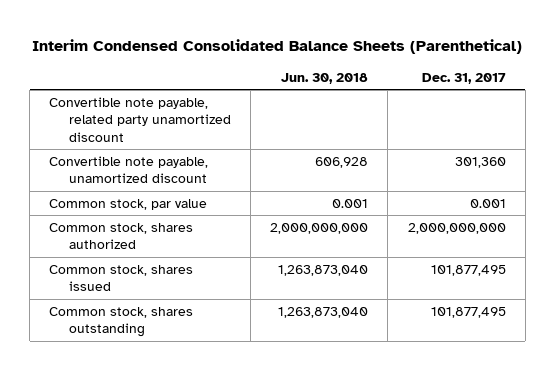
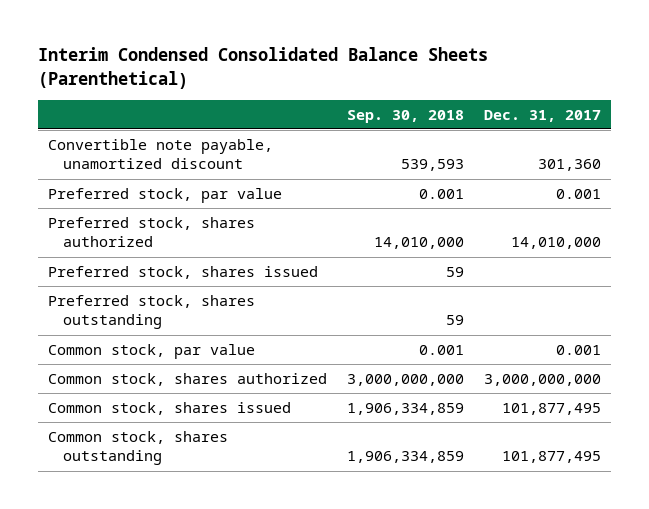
- | Jun. 30, 2018 | Dec. 31, 2017
+ | Sep. 30, 2018 | Dec. 31, 2017
- Convertible note payable, related party unamortized discount
+ Preferred stock, par value | 0.001 | 0.001
+ Preferred stock, shares authorized | 14,010,000 | 14,010,000
+ Preferred stock, shares issued | 59 |
+ Preferred stock, shares outstanding | 59 |
- Common stock, shares authorized | 2,000,000,000 | 2,000,000,000
+ Common stock, shares authorized | 3,000,000,000 | 3,000,000,000

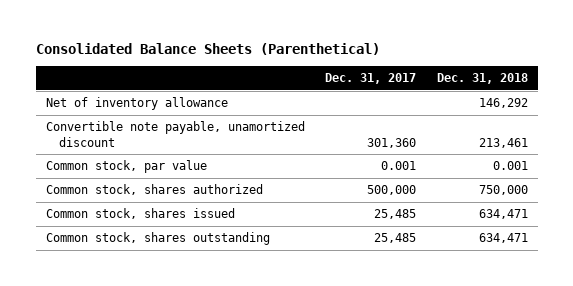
- Interim Condensed Consolidated Balance Sheets (Parenthetical)
+ Consolidated Balance Sheets (Parenthetical)
- | Sep. 30, 2018 | Dec. 31, 2017
+ | Dec. 31, 2017 | Dec. 31, 2018
+ Net of inventory allowance | | 146,292
- Preferred stock, par value | 0.001 | 0.001
- Preferred stock, shares authorized | 14,010,000 | 14,010,000
- Preferred stock, shares issued | 59 |
- Preferred stock, shares outstanding | 59 |
- Common stock, shares authorized | 3,000,000,000 | 3,000,000,000
- Common stock, shares issued | 1,906,334,859 | 101,877,495
- Common stock, shares outstanding | 1,906,334,859 | 101,877,495
+ Common stock, shares authorized | 500,000 | 750,000
+ Common stock, shares issued | 25,485 | 634,471
+ Common stock, shares outstanding | 25,485 | 634,471

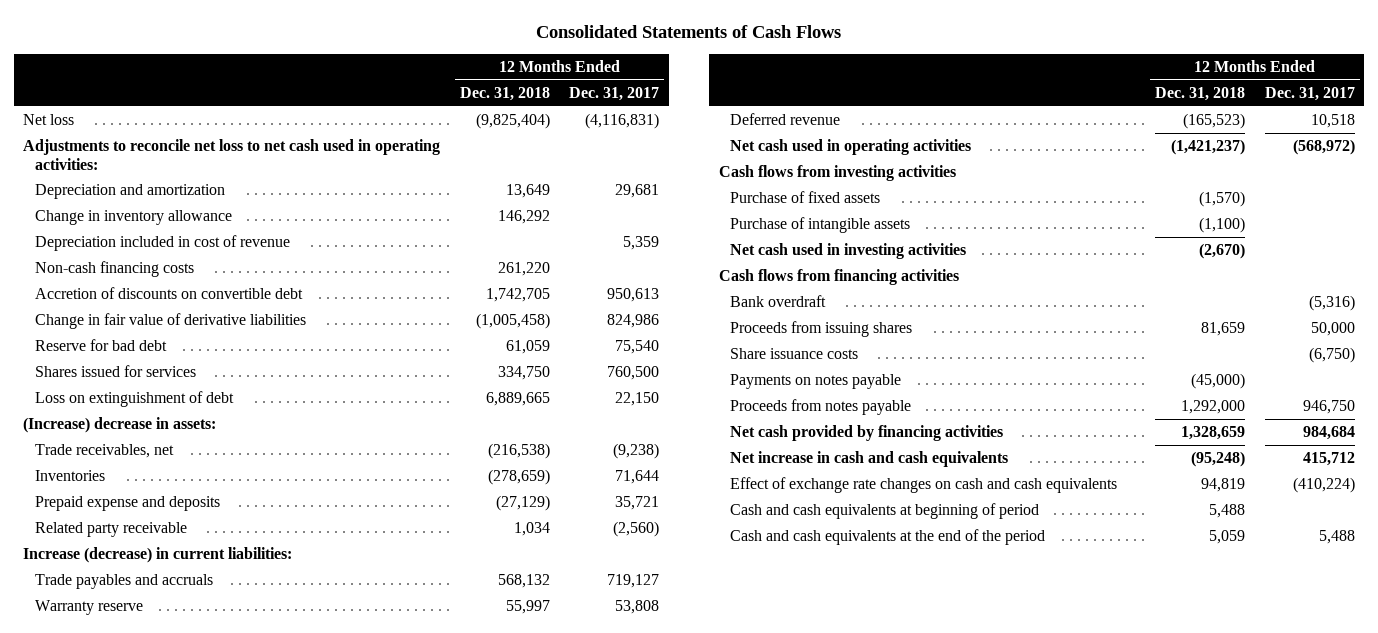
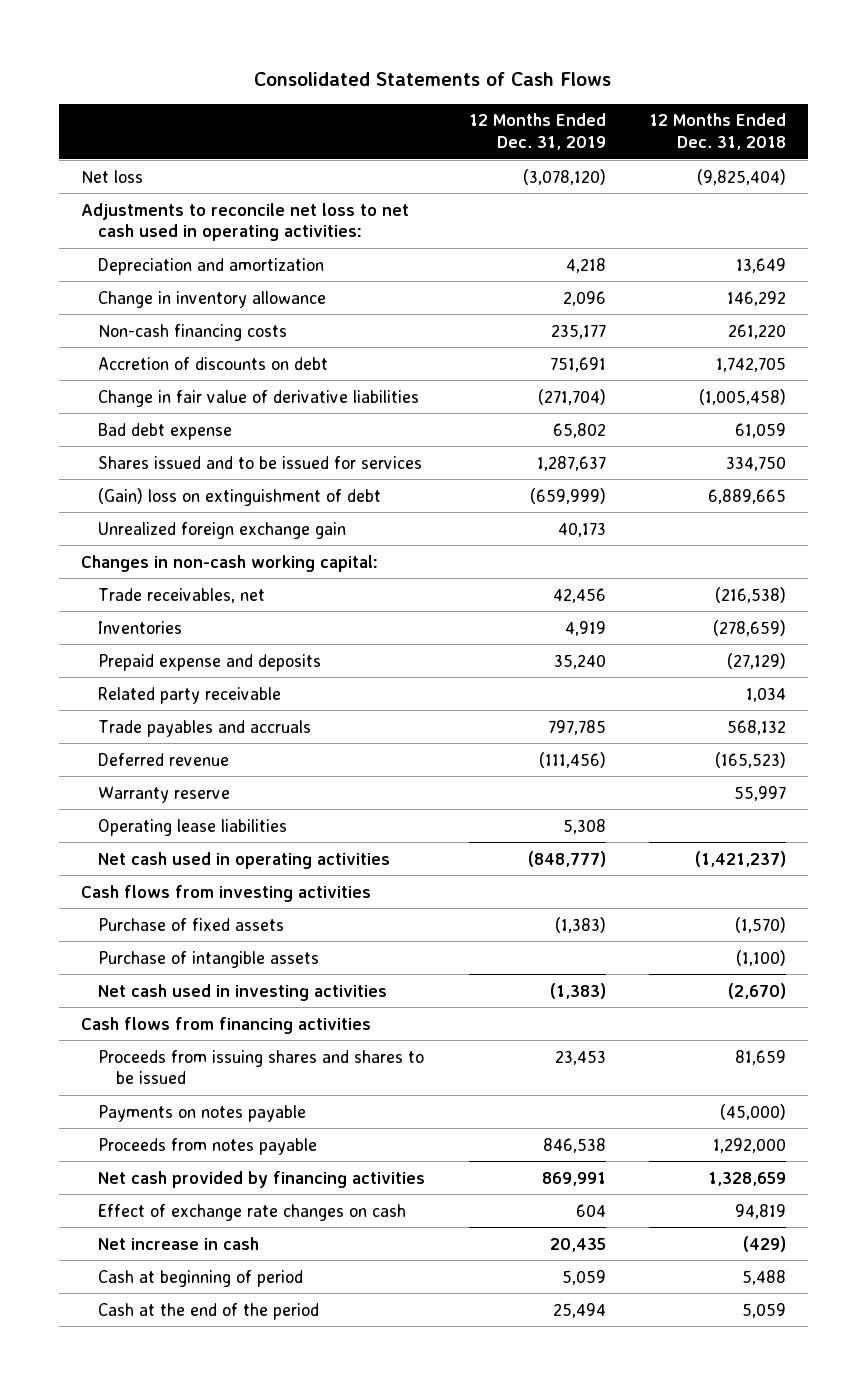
- | 12 Months Ended Dec. 31, 2018 | 12 Months Ended Dec. 31, 2017
+ | 12 Months Ended Dec. 31, 2019 | 12 Months Ended Dec. 31, 2018
- Depreciation included in cost of revenue | | 5,359
- Accretion of discounts on convertible debt | 1,742,705 | 950,613
+ Accretion of discounts on debt | 751,691 | 1,742,705
- Reserve for bad debt | 61,059 | 75,540
- Shares issued for services | 334,750 | 760,500
- Loss on extinguishment of debt | 6,889,665 | 22,150
- (Increase) decrease in assets:
+ Bad debt expense | 65,802 | 61,059
+ Shares issued and to be issued for services | 1,287,637 | 334,750
+ (Gain) loss on extinguishment of debt | (659,999) | 6,889,665
+ Unrealized foreign exchange gain | 40,173 |
+ Changes in non-cash working capital:
- Increase (decrease) in current liabilities:
moved down: Warranty reserve | | 55,997
+ Operating lease liabilities | 5,308 |
- Bank overdraft | | (5,316)
- Proceeds from issuing shares | 81,659 | 50,000
- Share issuance costs | | (6,750)
+ Proceeds from issuing shares and shares to be issued | 23,453 | 81,659
- Net increase in cash and cash equivalents | (95,248) | 415,712
- Effect of exchange rate changes on cash and cash equivalents | 94,819 | (410,224)
- Cash and cash equivalents at beginning of period | 5,488 |
- Cash and cash equivalents at the end of the period | 5,059 | 5,488
+ Effect of exchange rate changes on cash | 604 | 94,819
+ Net increase in cash | 20,435 | (429)
+ Cash at beginning of period | 5,059 | 5,488
+ Cash at the end of the period | 25,494 | 5,059

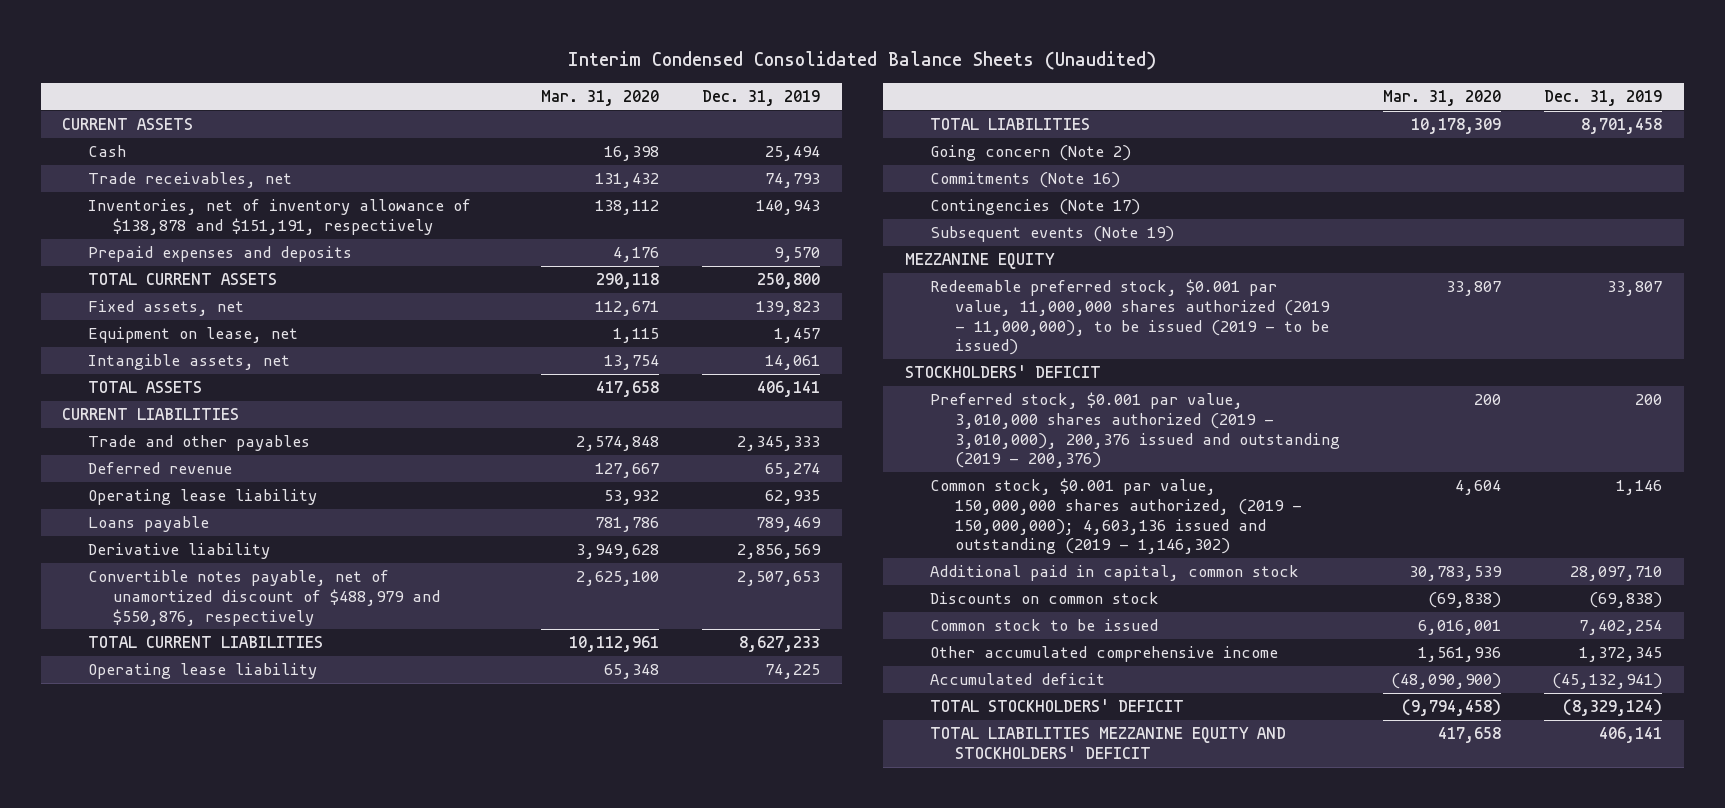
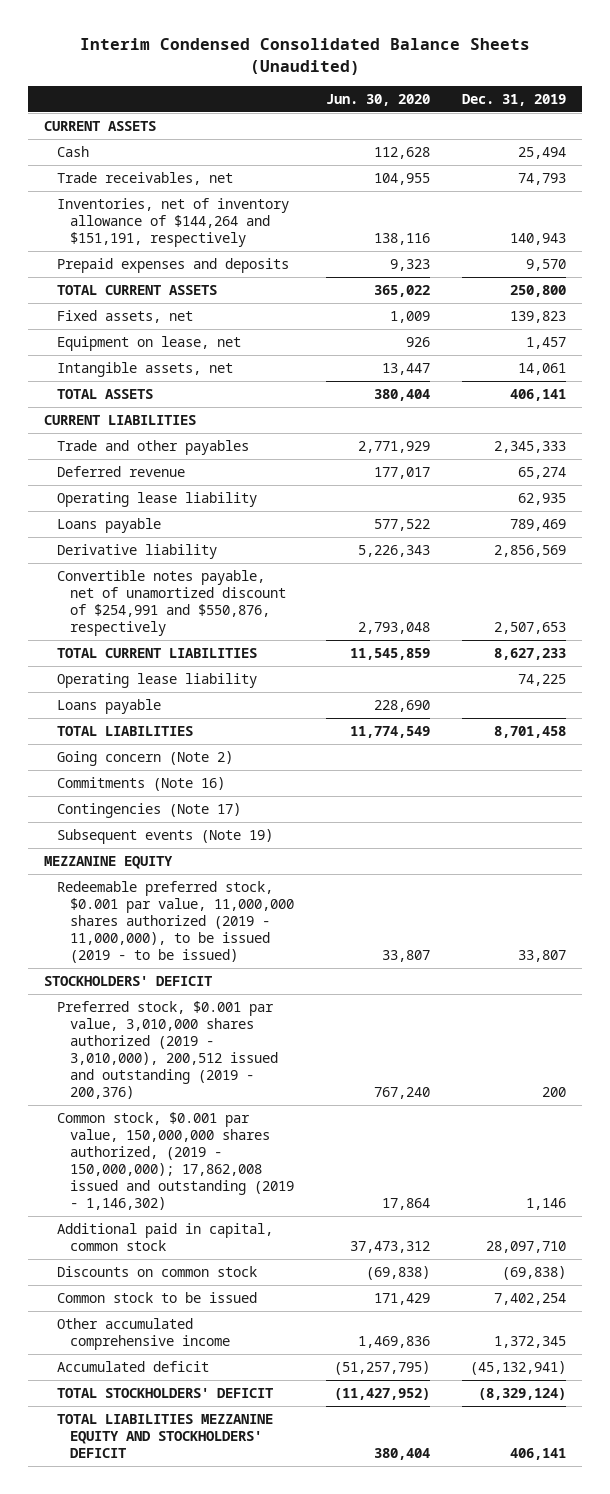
- | Mar. 31, 2020 | Dec. 31, 2019
+ | Jun. 30, 2020 | Dec. 31, 2019
- Inventories, net of inventory allowance of $138,878 and $151,191, respectively | 138,112 | 140,943
+ Inventories, net of inventory allowance of $144,264 and $151,191, respectively | 138,116 | 140,943
- Convertible notes payable, net of unamortized discount of $488,979 and $550,876, respectively | 2,625,100 | 2,507,653
+ Convertible notes payable, net of unamortized discount of $254,991 and $550,876, respectively | 2,793,048 | 2,507,653
+ Loans payable | 228,690 |
- Preferred stock, $0.001 par value, 3,010,000 shares authorized (2019 - 3,010,000), 200,376 issued and outstanding (2019 - 200,376) | 200 | 200
- Common stock, $0.001 par value, 150,000,000 shares authorized, (2019 - 150,000,000); 4,603,136 issued and outstanding (2019 - 1,146,302) | 4,604 | 1,146
+ Preferred stock, $0.001 par value, 3,010,000 shares authorized (2019 - 3,010,000), 200,512 issued and outstanding (2019 - 200,376) | 767,240 | 200
+ Common stock, $0.001 par value, 150,000,000 shares authorized, (2019 - 150,000,000); 17,862,008 issued and outstanding (2019 - 1,146,302) | 17,864 | 1,146

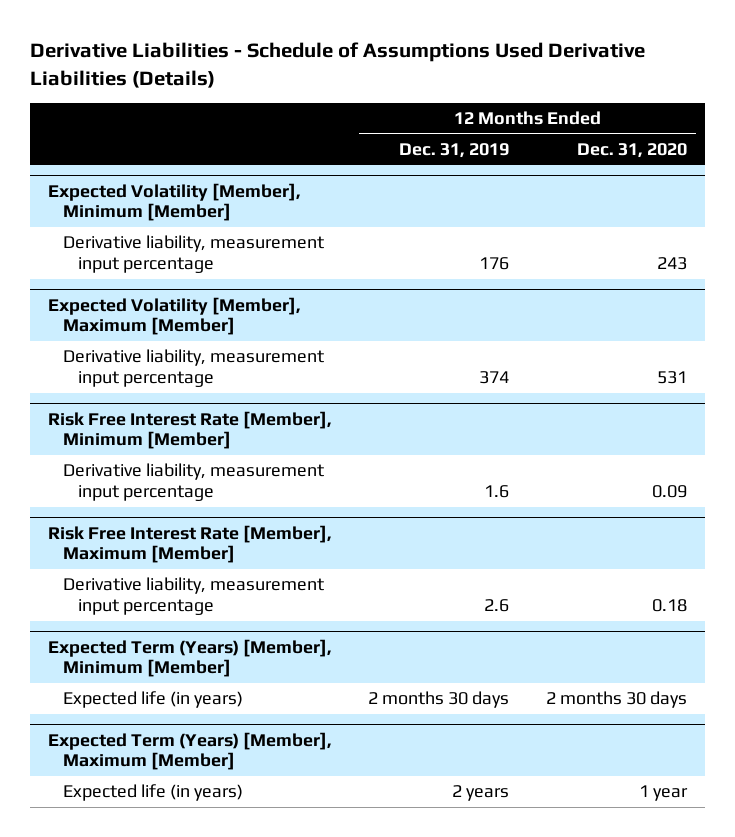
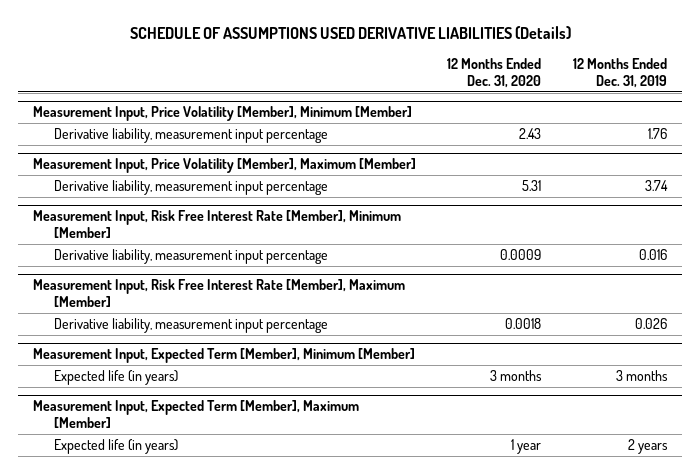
- Derivative Liabilities - Schedule of Assumptions Used Derivative Liabilities (Details)
+ SCHEDULE OF ASSUMPTIONS USED DERIVATIVE LIABILITIES (Details)
- | 12 Months Ended Dec. 31, 2019 | 12 Months Ended Dec. 31, 2020
+ | 12 Months Ended Dec. 31, 2020 | 12 Months Ended Dec. 31, 2019
- Expected Volatility [Member], Minimum [Member]
- Derivative liability, measurement input percentage | 176 | 243
- Expected Volatility [Member], Maximum [Member]
- Derivative liability, measurement input percentage | 374 | 531
- Risk Free Interest Rate [Member], Minimum [Member]
- Derivative liability, measurement input percentage | 1.6 | 0.09
- Risk Free Interest Rate [Member], Maximum [Member]
- Derivative liability, measurement input percentage | 2.6 | 0.18
- Expected Term (Years) [Member], Minimum [Member]
- Expected life (in years) | 2 months 30 days | 2 months 30 days
- Expected Term (Years) [Member], Maximum [Member]
+ Measurement Input, Price Volatility [Member], Minimum [Member]
+ Derivative liability, measurement input percentage | 2.43 | 1.76
+ Measurement Input, Price Volatility [Member], Maximum [Member]
+ Derivative liability, measurement input percentage | 5.31 | 3.74
+ Measurement Input, Risk Free Interest Rate [Member], Minimum [Member]
+ Derivative liability, measurement input percentage | 0.0009 | 0.016
+ Measurement Input, Risk Free Interest Rate [Member], Maximum [Member]
+ Derivative liability, measurement input percentage | 0.0018 | 0.026
+ Measurement Input, Expected Term [Member], Minimum [Member]
+ Expected life (in years) | 3 months | 3 months
+ Measurement Input, Expected Term [Member], Maximum [Member]

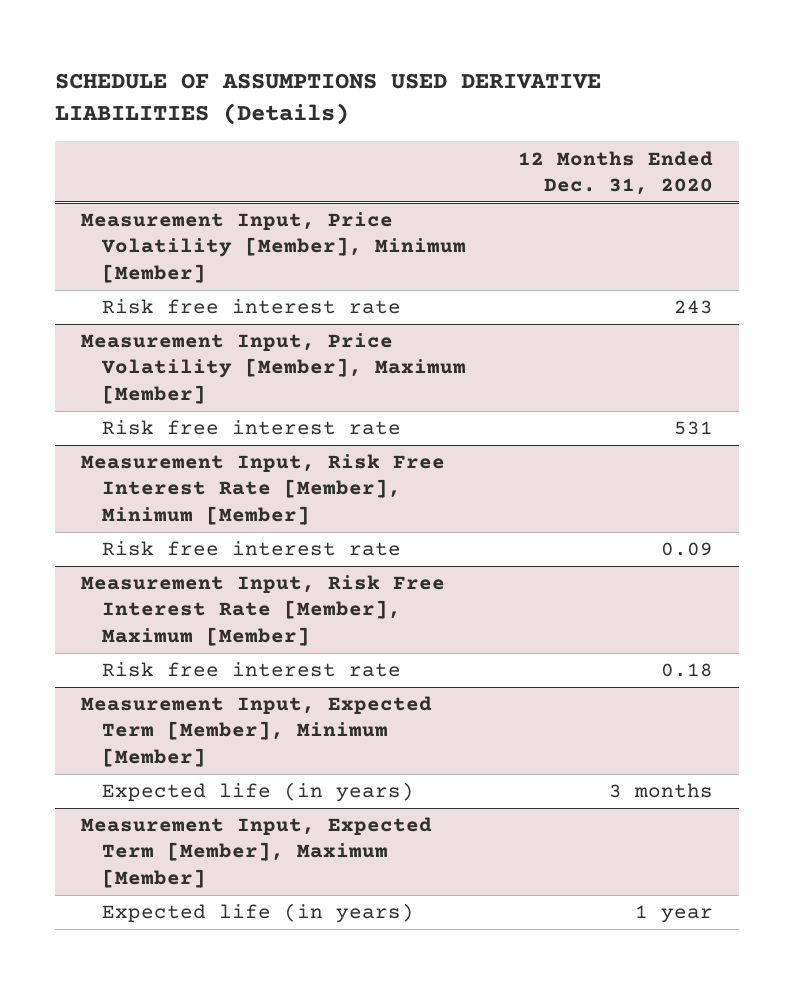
- | 12 Months Ended Dec. 31, 2020 | 12 Months Ended Dec. 31, 2019
+ | 12 Months Ended Dec. 31, 2020
@ Measurement Input, Price Volatility [Member], Minimum [Member]
- Derivative liability, measurement input percentage | 2.43 | 1.76
+ Risk free interest rate | 243
@ Measurement Input, Price Volatility [Member], Maximum [Member]
- Derivative liability, measurement input percentage | 5.31 | 3.74
+ Risk free interest rate | 531
@ Measurement Input, Risk Free Interest Rate [Member], Minimum [Member]
- Derivative liability, measurement input percentage | 0.0009 | 0.016
+ Risk free interest rate | 0.09
@ Measurement Input, Risk Free Interest Rate [Member], Maximum [Member]
- Derivative liability, measurement input percentage | 0.0018 | 0.026
+ Risk free interest rate | 0.18

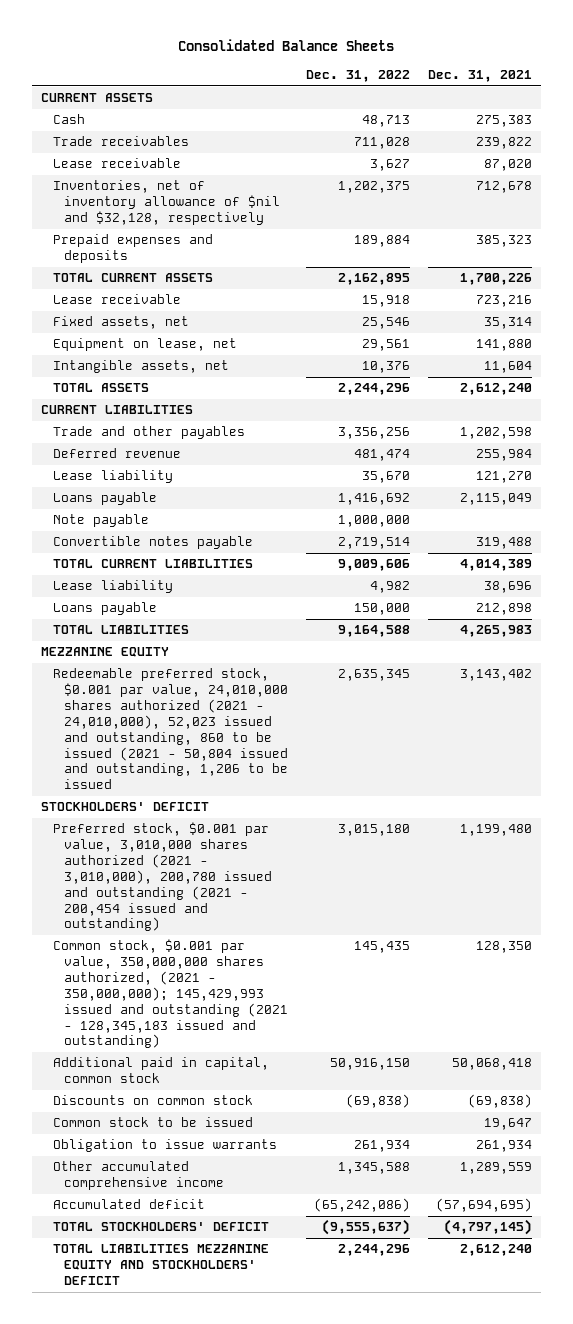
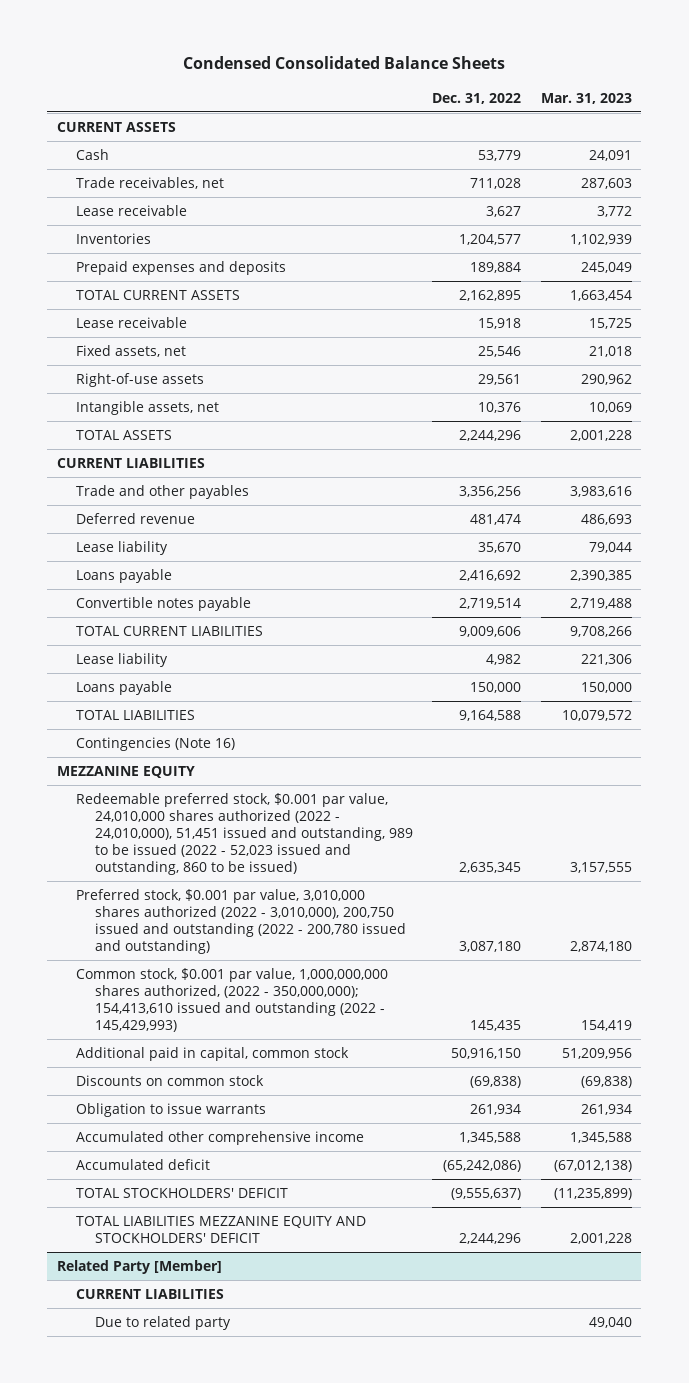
- Consolidated Balance Sheets
+ Condensed Consolidated Balance Sheets
- | Dec. 31, 2022 | Dec. 31, 2021
+ | Dec. 31, 2022 | Mar. 31, 2023
- Cash | 48,713 | 275,383
- Trade receivables | 711,028 | 239,822
+ Cash | 53,779 | 24,091
+ Trade receivables, net | 711,028 | 287,603
- Inventories, net of inventory allowance of $nil and $32,128, respectively | 1,202,375 | 712,678
+ Inventories | 1,204,577 | 1,102,939
- Equipment on lease, net | 29,561 | 141,880
+ Right-of-use assets | 29,561 | 290,962
- Loans payable | 1,416,692 | 2,115,049
- Note payable | 1,000,000 |
+ Loans payable | 2,416,692 | 2,390,385
+ Contingencies (Note 16)
- Redeemable preferred stock, $0.001 par value, 24,010,000 shares authorized (2021 - 24,010,000), 52,023 issued and outstanding, 860 to be issued (2021 - 50,804 issued and outstanding, 1,206 to be issued | 2,635,345 | 3,143,402
- STOCKHOLDERS' DEFICIT
- Preferred stock, $0.001 par value, 3,010,000 shares authorized (2021 - 3,010,000), 200,780 issued and outstanding (2021 - 200,454 issued and outstanding) | 3,015,180 | 1,199,480
- Common stock, $0.001 par value, 350,000,000 shares authorized, (2021 - 350,000,000); 145,429,993 issued and outstanding (2021 - 128,345,183 issued and outstanding) | 145,435 | 128,350
+ Redeemable preferred stock, $0.001 par value, 24,010,000 shares authorized (2022 - 24,010,000), 51,451 issued and outstanding, 989 to be issued (2022 - 52,023 issued and outstanding, 860 to be issued) | 2,635,345 | 3,157,555
+ Preferred stock, $0.001 par value, 3,010,000 shares authorized (2022 - 3,010,000), 200,750 issued and outstanding (2022 - 200,780 issued and outstanding) | 3,087,180 | 2,874,180
+ Common stock, $0.001 par value, 1,000,000,000 shares authorized, (2022 - 350,000,000); 154,413,610 issued and outstanding (2022 - 145,429,993) | 145,435 | 154,419
- Common stock to be issued | | 19,647
- Other accumulated comprehensive income | 1,345,588 | 1,289,559
+ Accumulated other comprehensive income | 1,345,588 | 1,345,588
+ Related Party [Member]
+ CURRENT LIABILITIES
+ Due to related party | | 49,040

